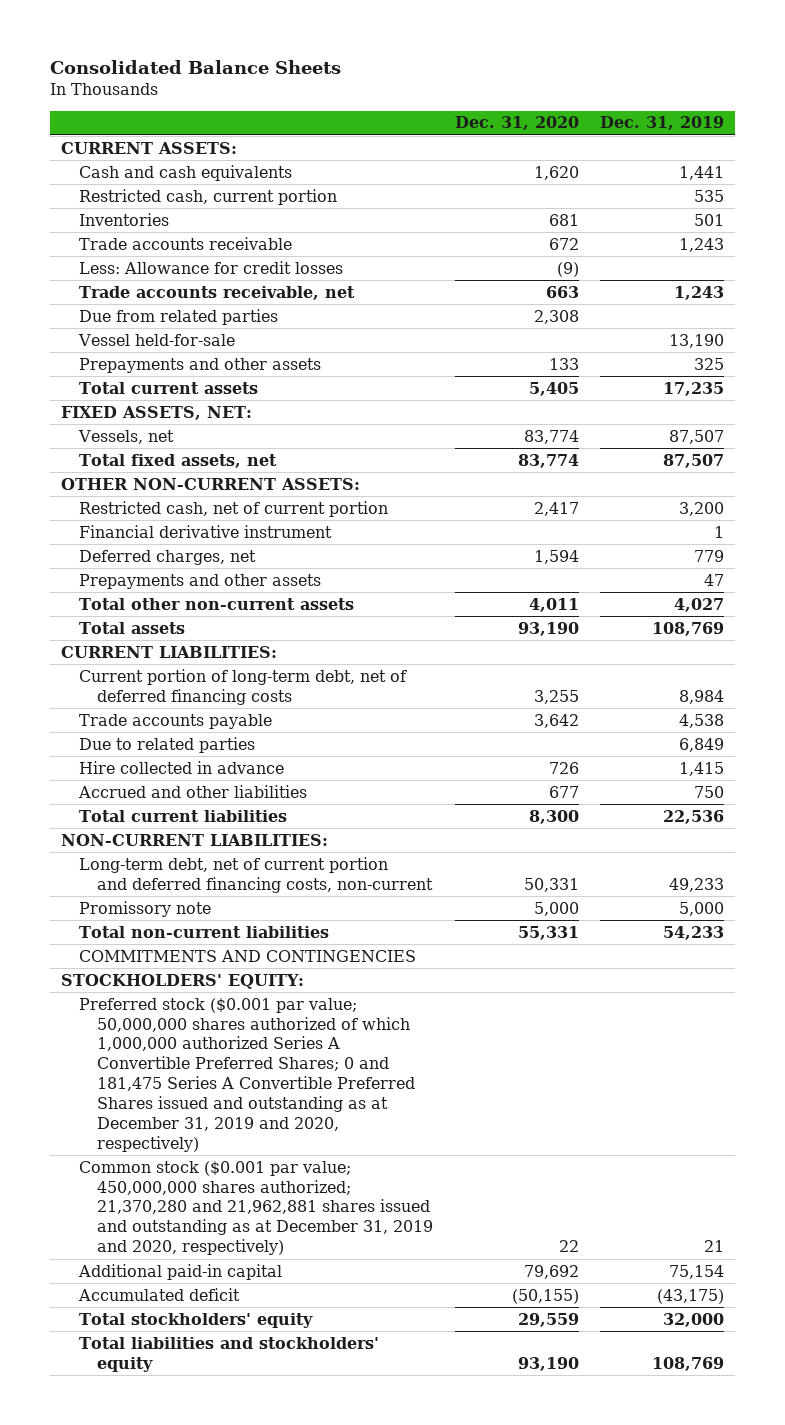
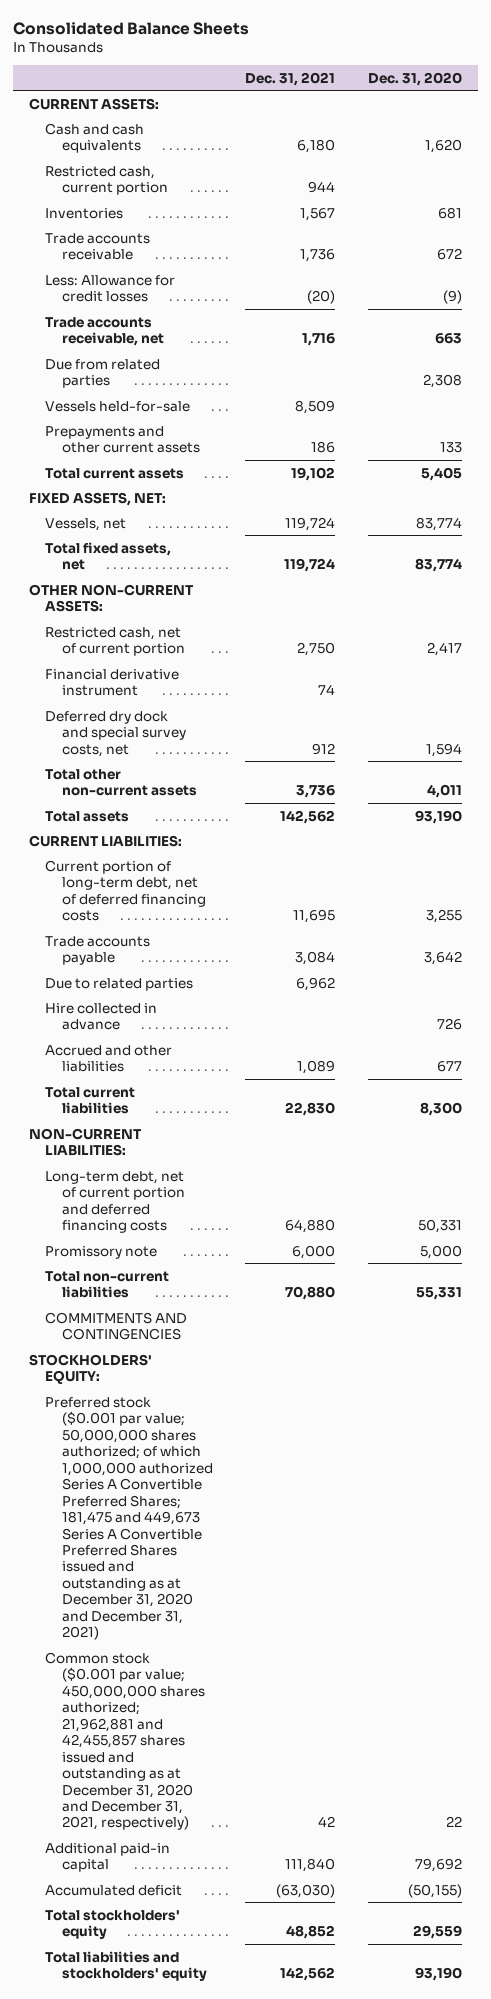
- | Dec. 31, 2020 | Dec. 31, 2019
+ | Dec. 31, 2021 | Dec. 31, 2020
- Vessel held-for-sale | | 13,190
- Prepayments and other assets | 133 | 325
+ Vessels held-for-sale | 8,509 |
+ Prepayments and other current assets | 186 | 133
- Deferred charges, net | 1,594 | 779
- Prepayments and other assets | | 47
+ Deferred dry dock and special survey costs, net | 912 | 1,594
- Long-term debt, net of current portion and deferred financing costs, non-current | 50,331 | 49,233
+ Long-term debt, net of current portion and deferred financing costs | 64,880 | 50,331
- Preferred stock ($0.001 par value; 50,000,000 shares authorized of which 1,000,000 authorized Series A Convertible Preferred Shares; 0 and 181,475 Series A Convertible Preferred Shares issued and outstanding as at December 31, 2019 and 2020, respectively)
- Common stock ($0.001 par value; 450,000,000 shares authorized; 21,370,280 and 21,962,881 shares issued and outstanding as at December 31, 2019 and 2020, respectively) | 22 | 21
+ Preferred stock ($0.001 par value; 50,000,000 shares authorized; of which 1,000,000 authorized Series A Convertible Preferred Shares; 181,475 and 449,673 Series A Convertible Preferred Shares issued and outstanding as at December 31, 2020 and December 31, 2021)
+ Common stock ($0.001 par value; 450,000,000 shares authorized; 21,962,881 and 42,455,857 shares issued and outstanding as at December 31, 2020 and December 31, 2021, respectively) | 42 | 22

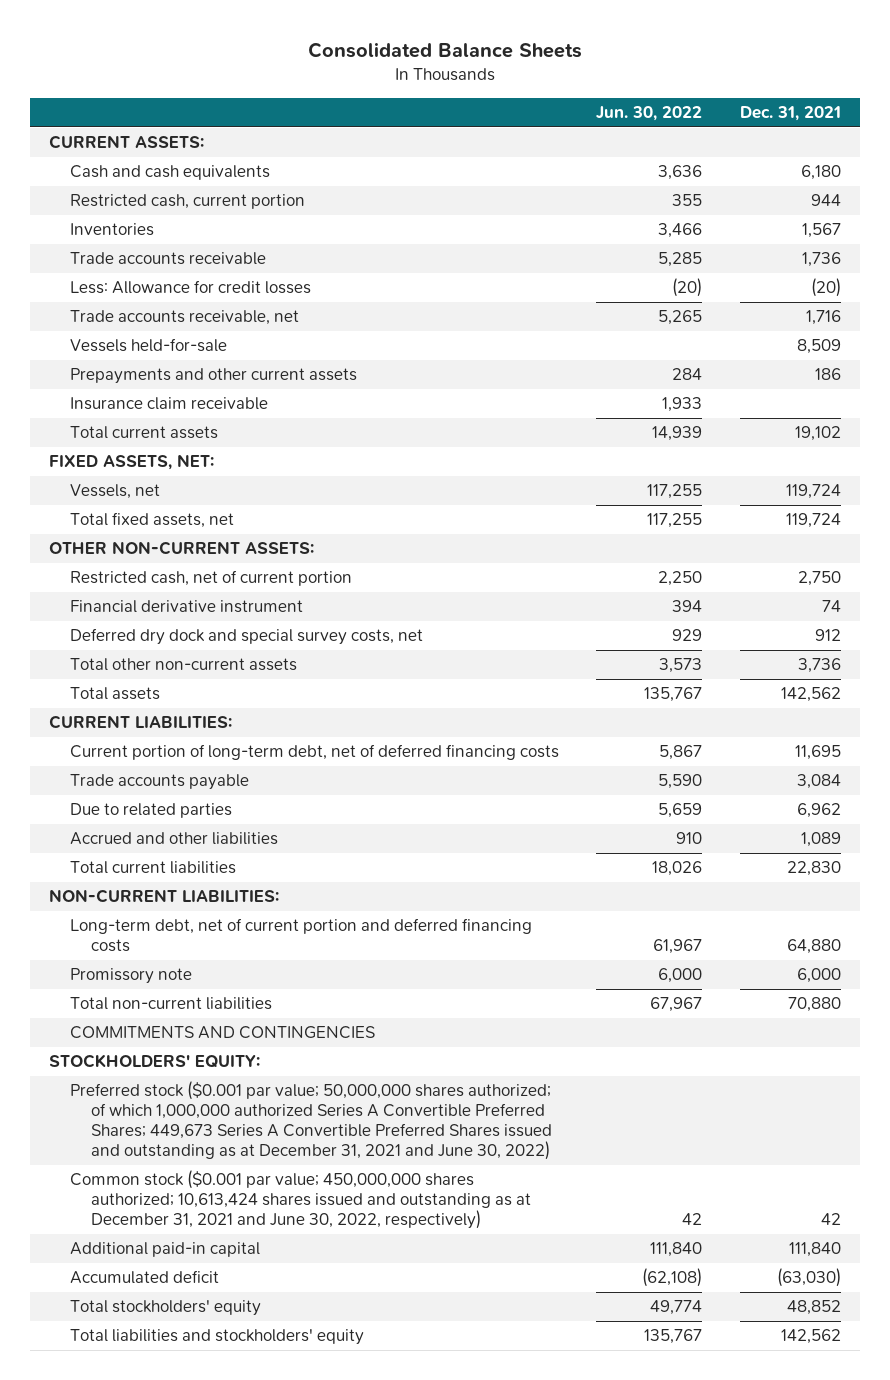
- | Dec. 31, 2021 | Dec. 31, 2020
+ | Jun. 30, 2022 | Dec. 31, 2021
- Due from related parties | | 2,308
+ Insurance claim receivable | 1,933 |
- Hire collected in advance | | 726
- Preferred stock ($0.001 par value; 50,000,000 shares authorized; of which 1,000,000 authorized Series A Convertible Preferred Shares; 181,475 and 449,673 Series A Convertible Preferred Shares issued and outstanding as at December 31, 2020 and December 31, 2021)
- Common stock ($0.001 par value; 450,000,000 shares authorized; 21,962,881 and 42,455,857 shares issued and outstanding as at December 31, 2020 and December 31, 2021, respectively) | 42 | 22
+ Preferred stock ($0.001 par value; 50,000,000 shares authorized; of which 1,000,000 authorized Series A Convertible Preferred Shares; 449,673 Series A Convertible Preferred Shares issued and outstanding as at December 31, 2021 and June 30, 2022)
+ Common stock ($0.001 par value; 450,000,000 shares authorized; 10,613,424 shares issued and outstanding as at December 31, 2021 and June 30, 2022, respectively) | 42 | 42

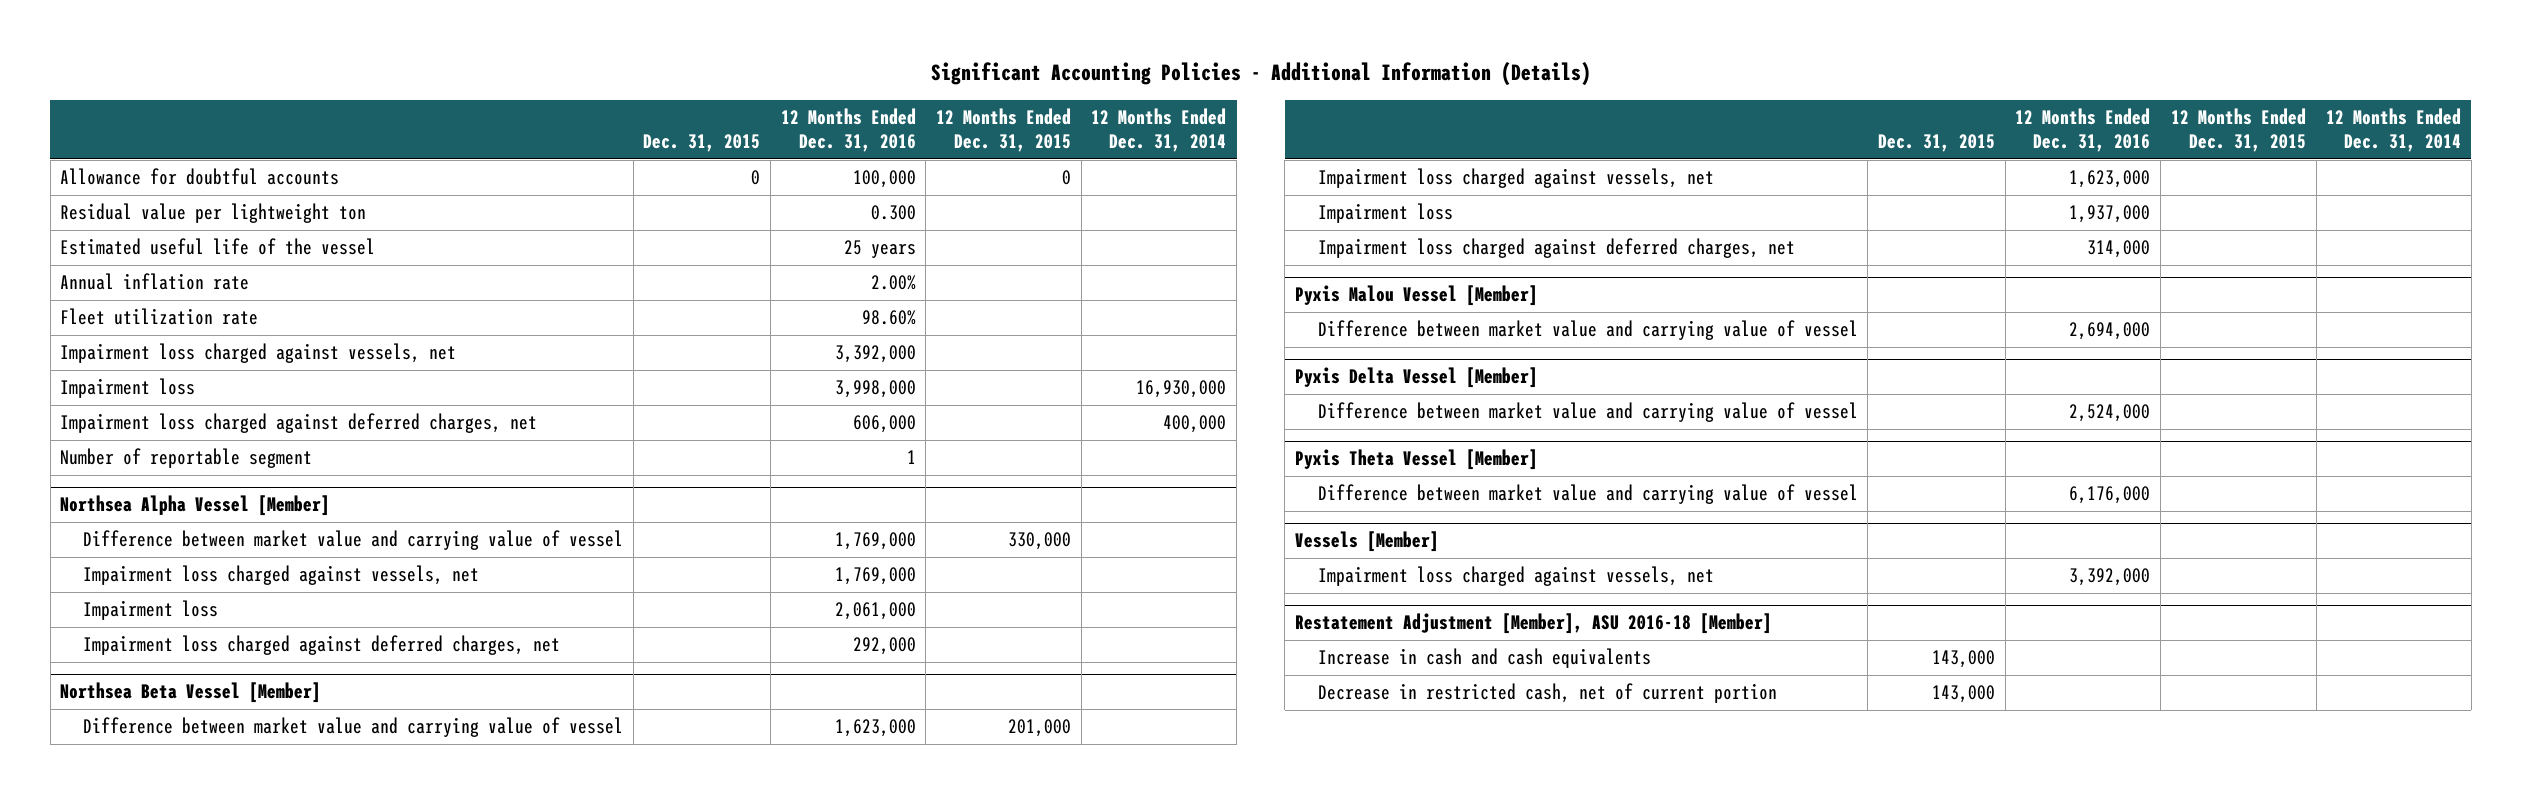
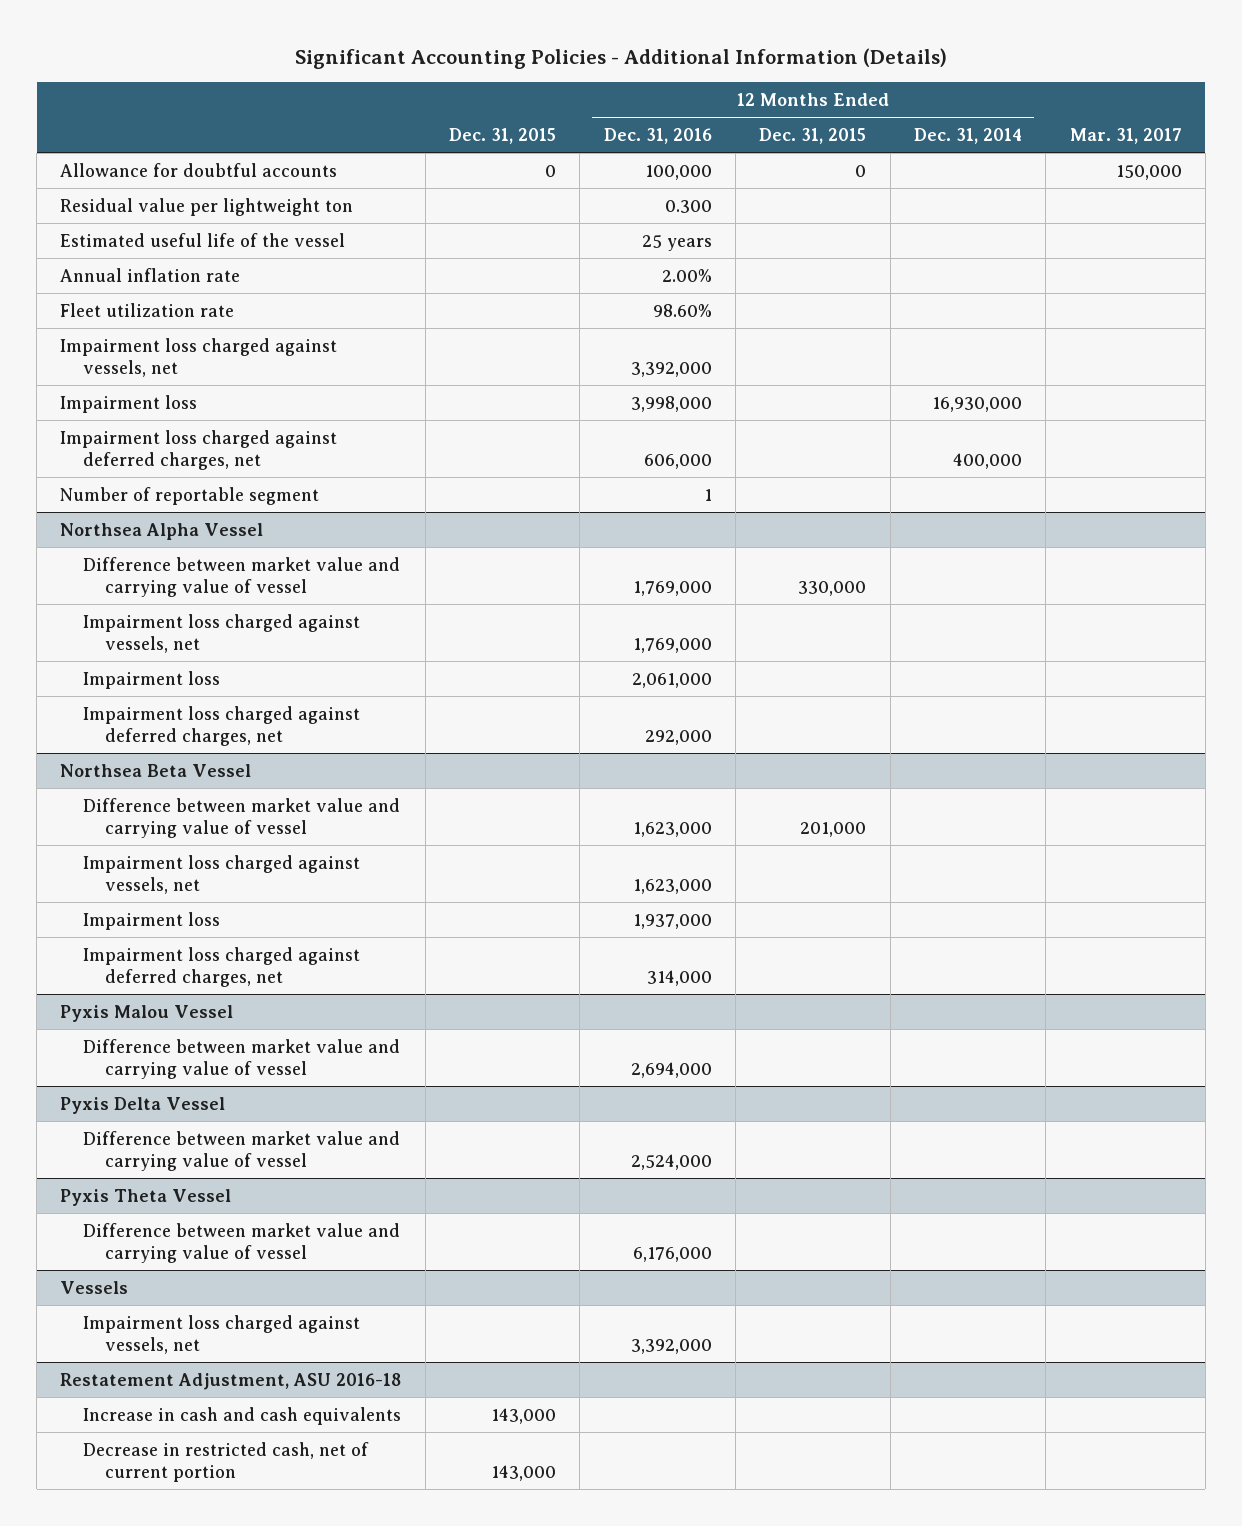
- | Dec. 31, 2015 | 12 Months Ended Dec. 31, 2016 | 12 Months Ended Dec. 31, 2015 | 12 Months Ended Dec. 31, 2014
+ | Dec. 31, 2015 | 12 Months Ended Dec. 31, 2016 | 12 Months Ended Dec. 31, 2015 | 12 Months Ended Dec. 31, 2014 | Mar. 31, 2017
- Northsea Alpha Vessel [Member]
+ Northsea Alpha Vessel
- Northsea Beta Vessel [Member]
+ Northsea Beta Vessel
- Pyxis Malou Vessel [Member]
+ Pyxis Malou Vessel
- Pyxis Delta Vessel [Member]
+ Pyxis Delta Vessel
- Pyxis Theta Vessel [Member]
+ Pyxis Theta Vessel
- Vessels [Member]
+ Vessels
- Restatement Adjustment [Member], ASU 2016-18 [Member]
+ Restatement Adjustment, ASU 2016-18

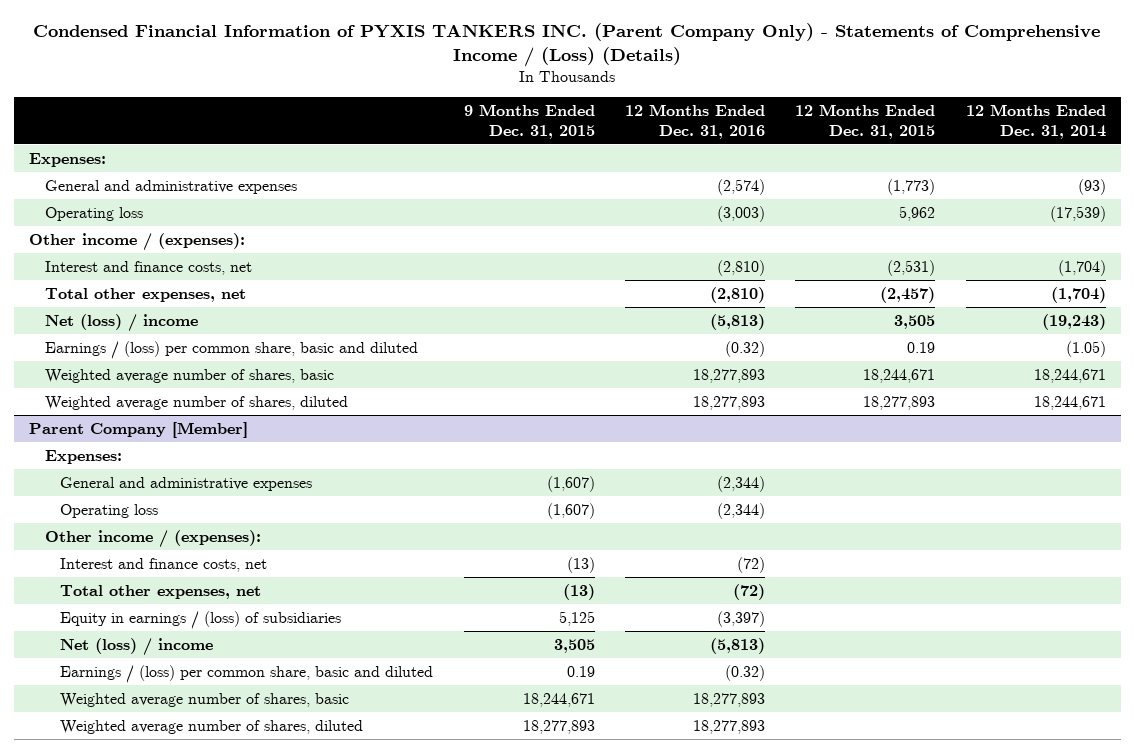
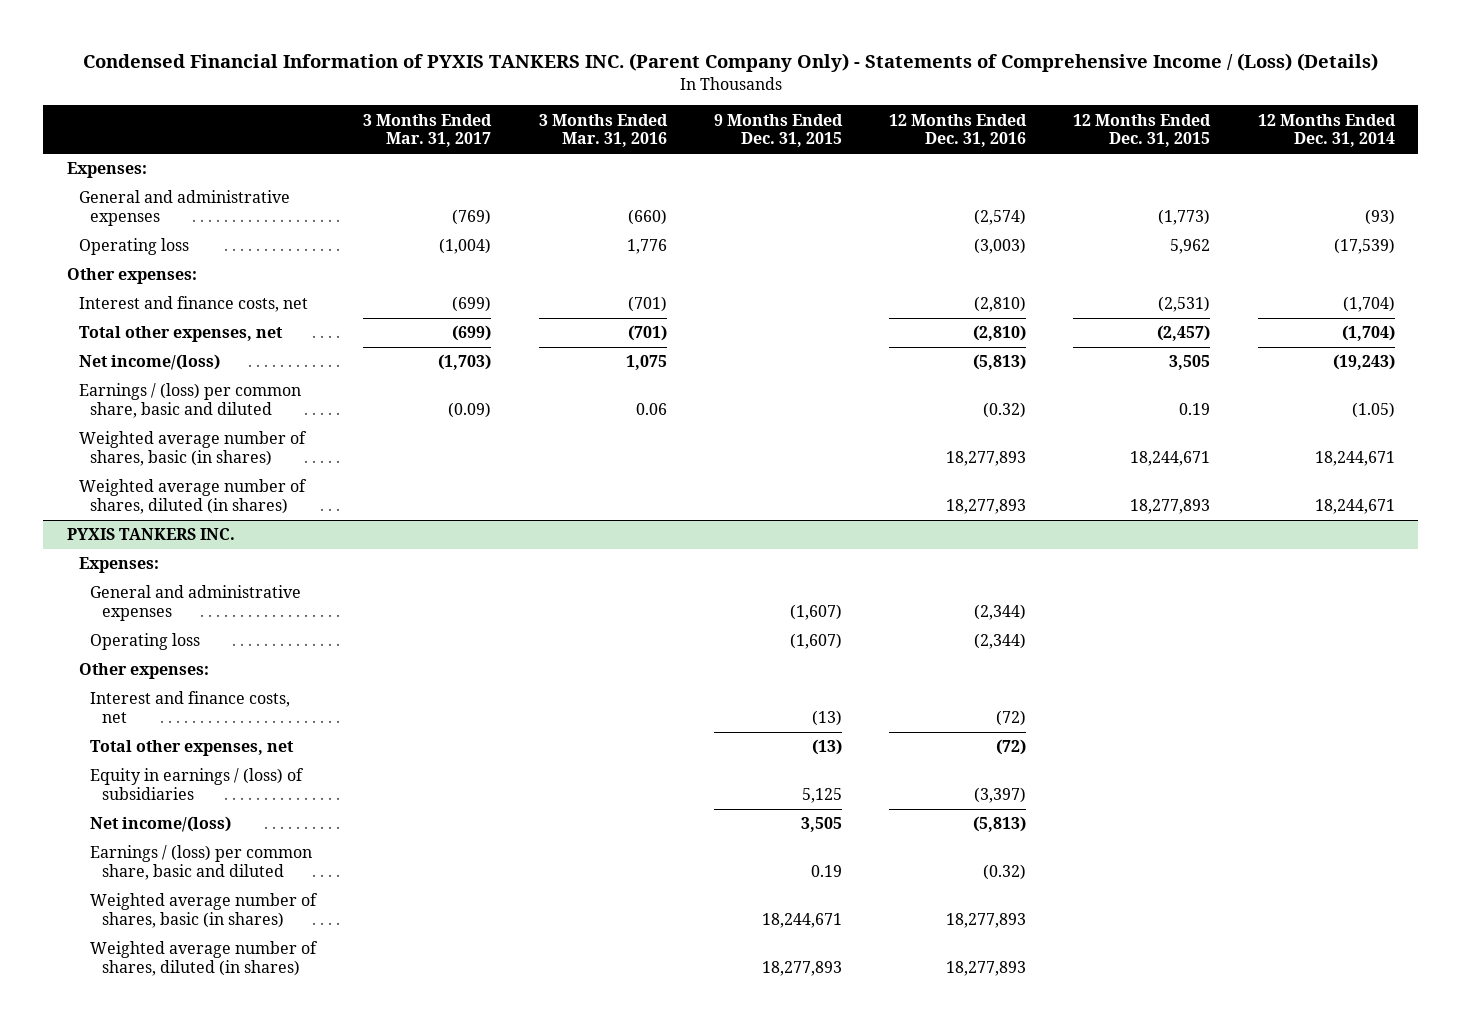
- | 9 Months Ended Dec. 31, 2015 | 12 Months Ended Dec. 31, 2016 | 12 Months Ended Dec. 31, 2015 | 12 Months Ended Dec. 31, 2014
+ | 3 Months Ended Mar. 31, 2017 | 3 Months Ended Mar. 31, 2016 | 9 Months Ended Dec. 31, 2015 | 12 Months Ended Dec. 31, 2016 | 12 Months Ended Dec. 31, 2015 | 12 Months Ended Dec. 31, 2014
- Other income / (expenses):
+ Other expenses:
- Net (loss) / income | | (5,813) | 3,505 | (19,243)
+ Net income/(loss) | (1,703) | 1,075 | | (5,813) | 3,505 | (19,243)
- Weighted average number of shares, basic | | 18,277,893 | 18,244,671 | 18,244,671
- Weighted average number of shares, diluted | | 18,277,893 | 18,277,893 | 18,244,671
- Parent Company [Member]
+ Weighted average number of shares, basic (in shares) | | | | 18,277,893 | 18,244,671 | 18,244,671
+ Weighted average number of shares, diluted (in shares) | | | | 18,277,893 | 18,277,893 | 18,244,671
+ PYXIS TANKERS INC.
- Other income / (expenses):
+ Other expenses:
- Net (loss) / income | 3,505 | (5,813) | |
+ Net income/(loss) | | | 3,505 | (5,813) | |
- Weighted average number of shares, basic | 18,244,671 | 18,277,893 | |
- Weighted average number of shares, diluted | 18,277,893 | 18,277,893 | |
+ Weighted average number of shares, basic (in shares) | | | 18,244,671 | 18,277,893 | |
+ Weighted average number of shares, diluted (in shares) | | | 18,277,893 | 18,277,893 | |

